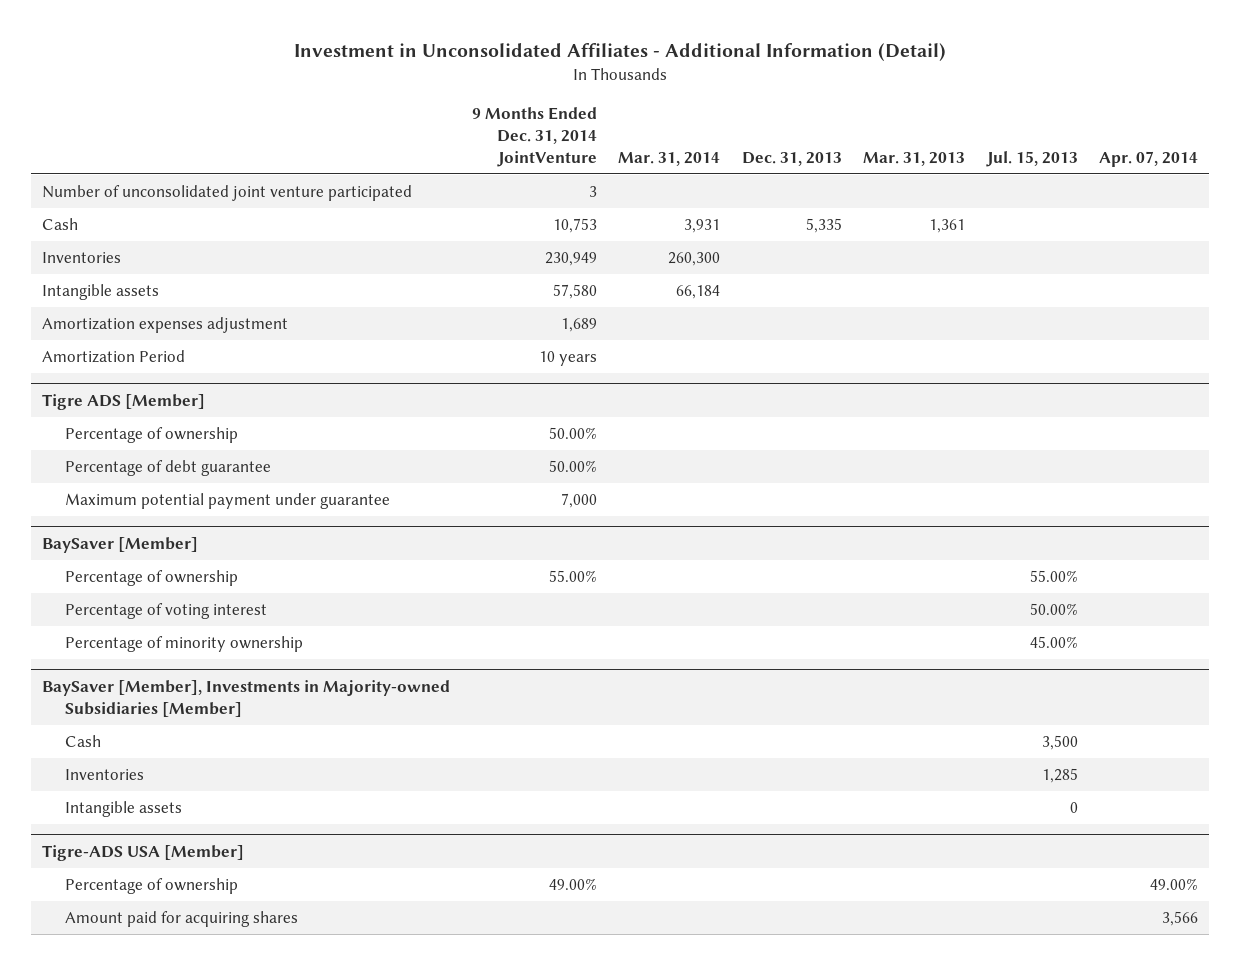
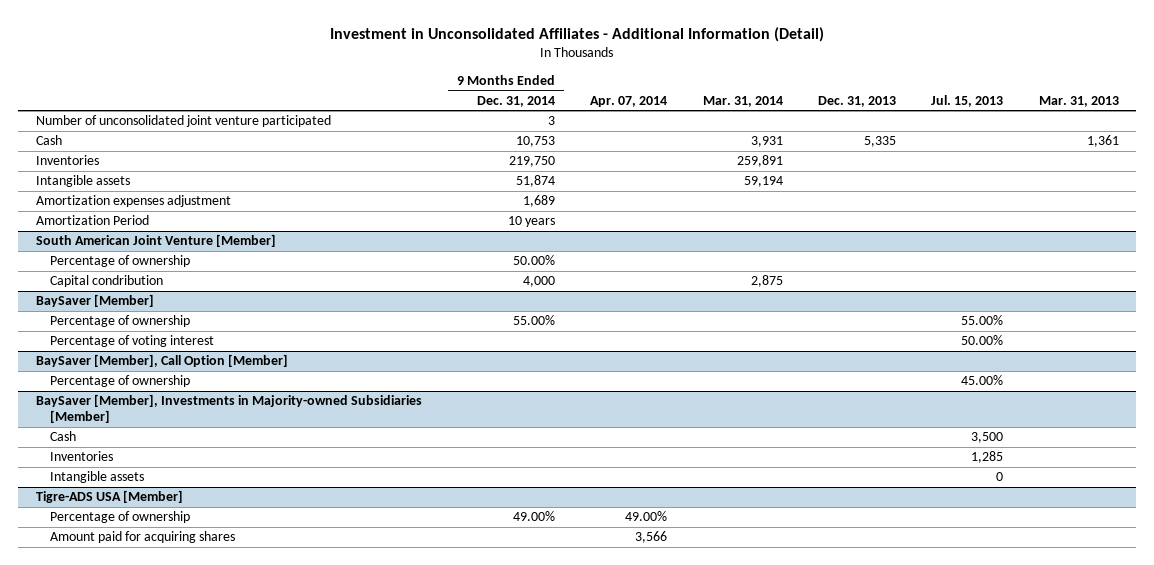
- | 9 Months Ended Dec. 31, 2014 JointVenture | Mar. 31, 2014 | Dec. 31, 2013 | Mar. 31, 2013 | Jul. 15, 2013 | Apr. 07, 2014
+ | 9 Months Ended Dec. 31, 2014 | Apr. 07, 2014 | Mar. 31, 2014 | Dec. 31, 2013 | Jul. 15, 2013 | Mar. 31, 2013
- Inventories | 230,949 | 260,300 | | | |
- Intangible assets | 57,580 | 66,184 | | | |
+ Inventories | 219,750 | | 259,891 | | |
+ Intangible assets | 51,874 | | 59,194 | | |
- Tigre ADS [Member]
- Percentage of ownership | 50.00% | | | | |
- Percentage of debt guarantee | 50.00% | | | | |
- Maximum potential payment under guarantee | 7,000 | | | | |
+ South American Joint Venture [Member]
+ Percentage of ownership | 50.00% | | | | |
+ Capital condribution | 4,000 | | 2,875 | | |
@ BaySaver [Member]
- Percentage of minority ownership | | | | | 45.00% |
+ BaySaver [Member], Call Option [Member]
+ Percentage of ownership | | | | | 45.00% |

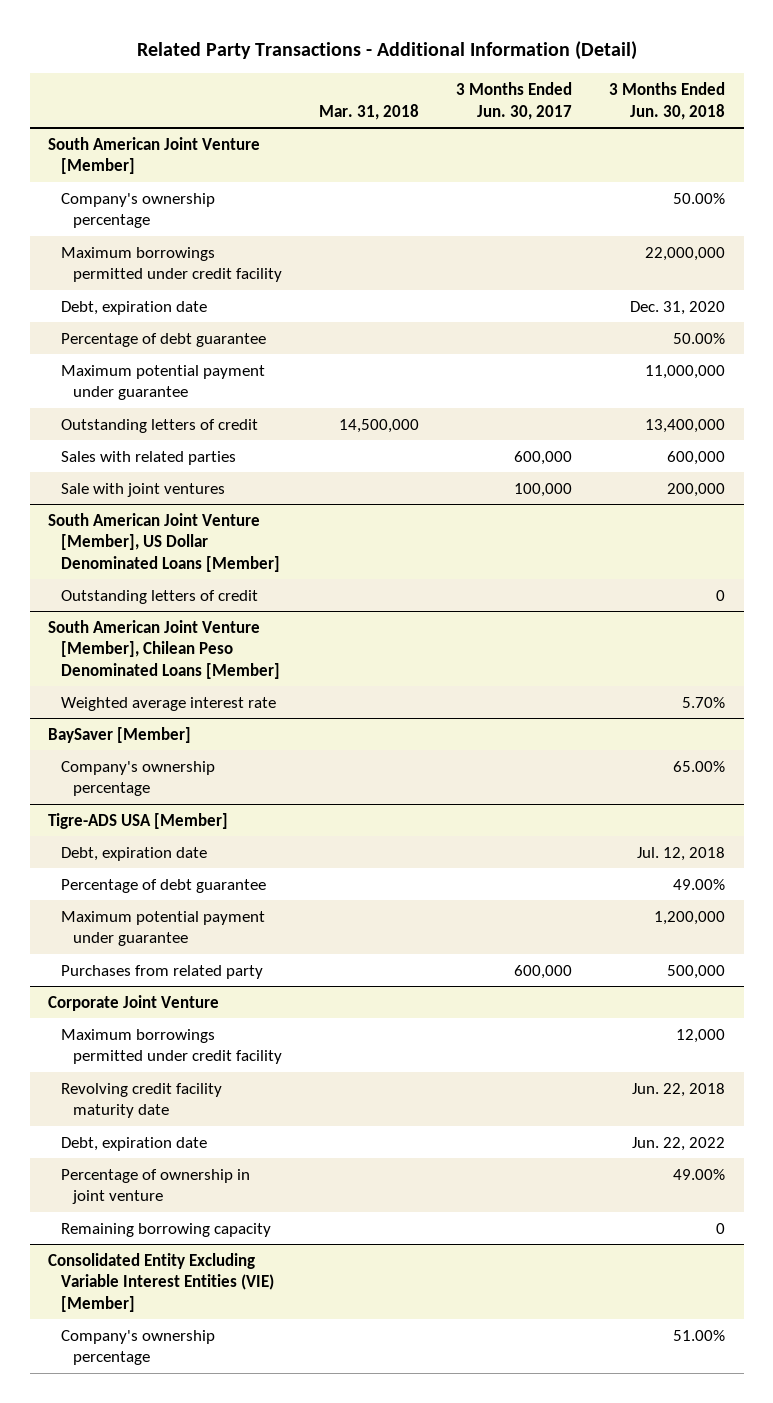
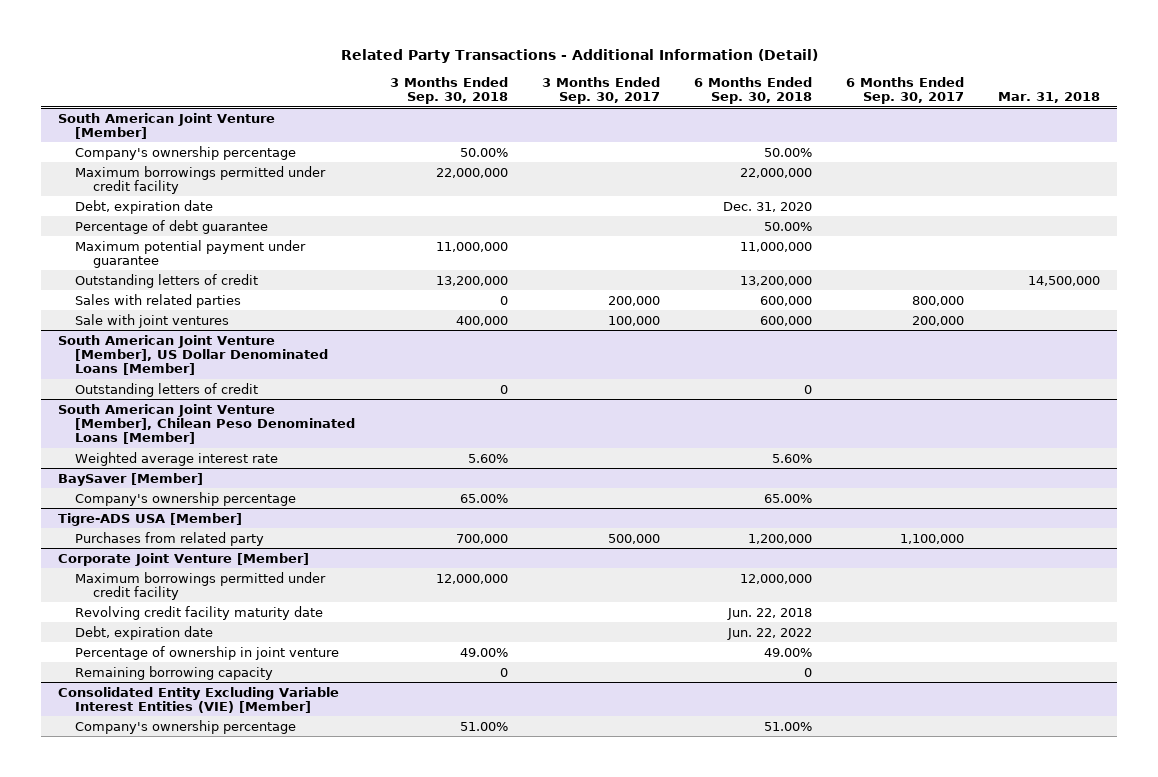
- | Mar. 31, 2018 | 3 Months Ended Jun. 30, 2017 | 3 Months Ended Jun. 30, 2018
+ | 3 Months Ended Sep. 30, 2018 | 3 Months Ended Sep. 30, 2017 | 6 Months Ended Sep. 30, 2018 | 6 Months Ended Sep. 30, 2017 | Mar. 31, 2018
@ Tigre-ADS USA [Member]
- Debt, expiration date | | | Jul. 12, 2018
- Percentage of debt guarantee | | | 49.00%
- Maximum potential payment under guarantee | | | 1,200,000
- Corporate Joint Venture
+ Corporate Joint Venture [Member]

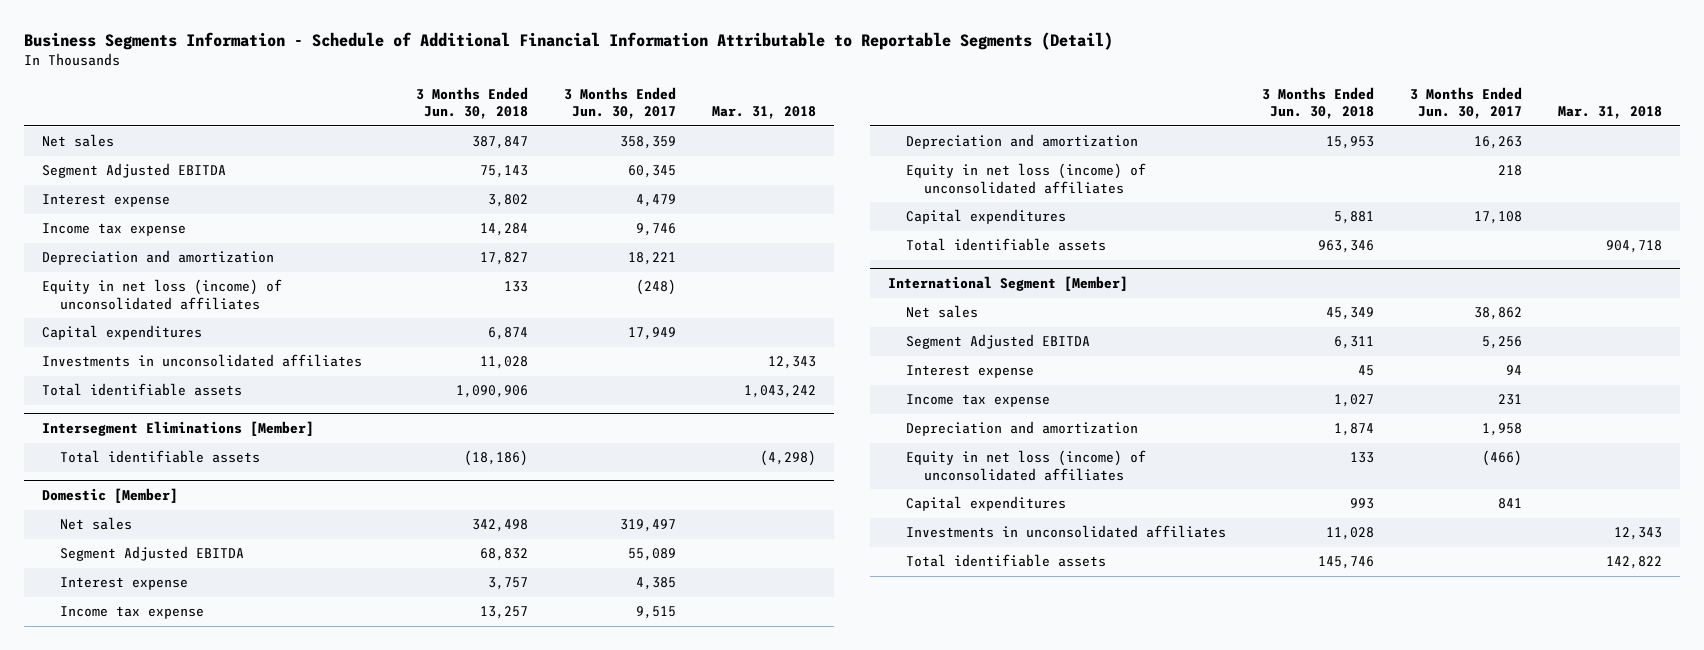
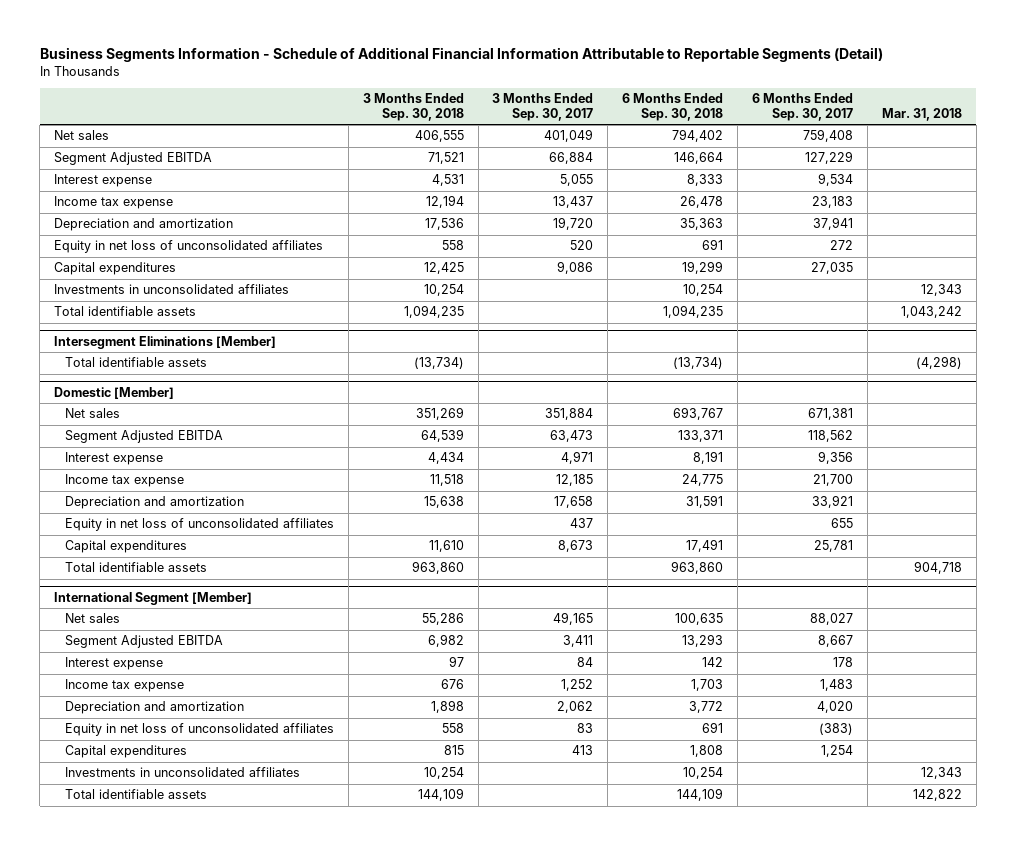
- | 3 Months Ended Jun. 30, 2018 | 3 Months Ended Jun. 30, 2017 | Mar. 31, 2018
+ | 3 Months Ended Sep. 30, 2018 | 3 Months Ended Sep. 30, 2017 | 6 Months Ended Sep. 30, 2018 | 6 Months Ended Sep. 30, 2017 | Mar. 31, 2018
- Equity in net loss (income) of unconsolidated affiliates | 133 | (248) |
+ Equity in net loss of unconsolidated affiliates | 558 | 520 | 691 | 272 |
@ Domestic [Member]
- Equity in net loss (income) of unconsolidated affiliates | | 218 |
+ Equity in net loss of unconsolidated affiliates | | 437 | | 655 |
@ International Segment [Member]
- Equity in net loss (income) of unconsolidated affiliates | 133 | (466) |
+ Equity in net loss of unconsolidated affiliates | 558 | 83 | 691 | (383) |

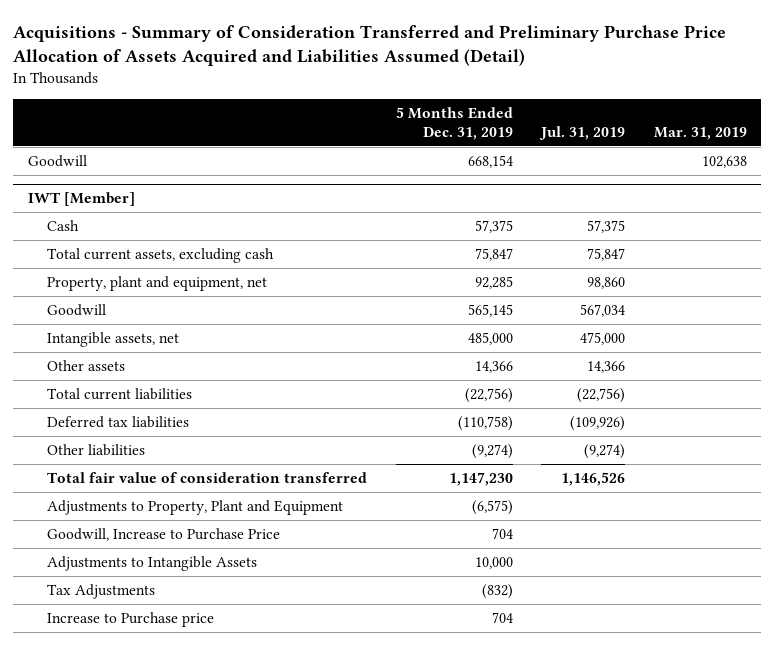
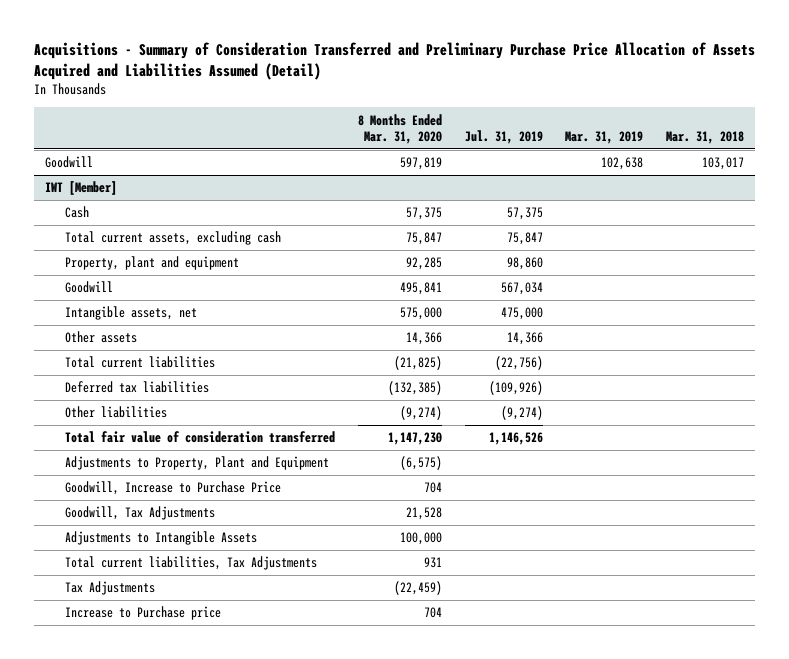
- | 5 Months Ended Dec. 31, 2019 | Jul. 31, 2019 | Mar. 31, 2019
+ | 8 Months Ended Mar. 31, 2020 | Jul. 31, 2019 | Mar. 31, 2019 | Mar. 31, 2018
@ IWT [Member]
- Property, plant and equipment, net | 92,285 | 98,860 |
+ Property, plant and equipment | 92,285 | 98,860 | |
+ Goodwill, Tax Adjustments | 21,528 | | |
+ Total current liabilities, Tax Adjustments | 931 | | |

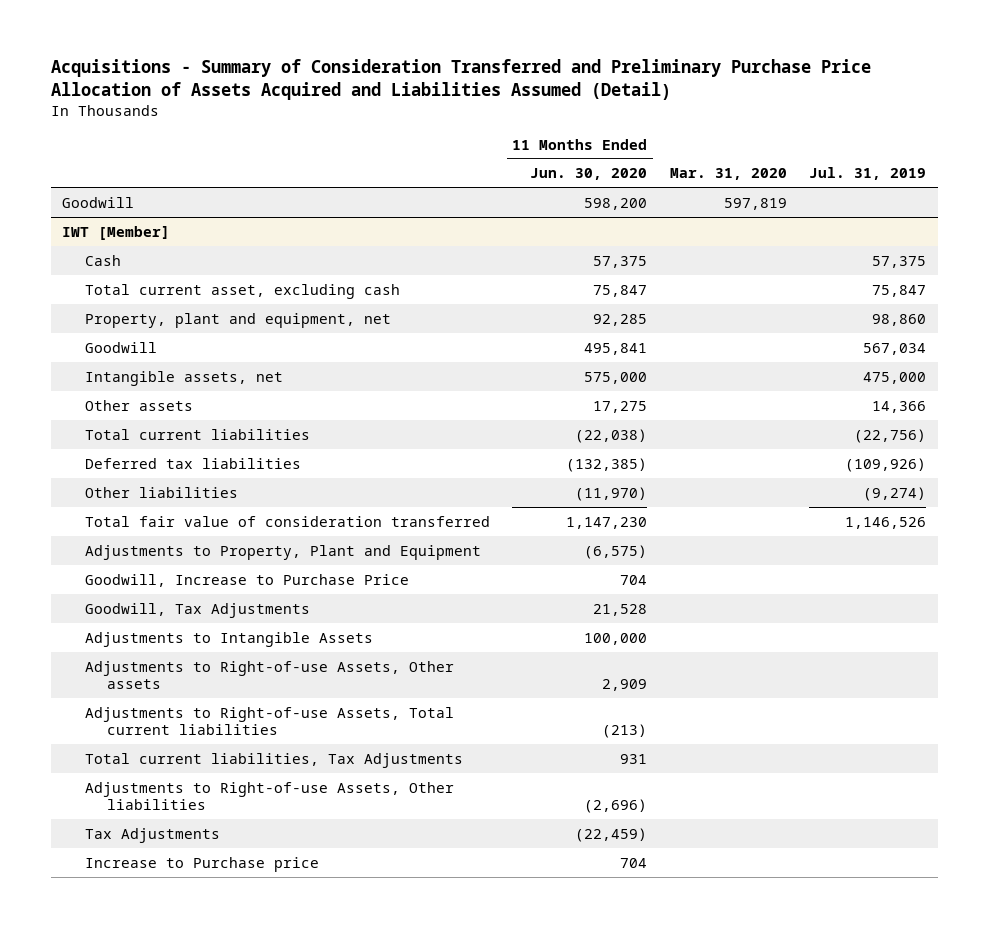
- | 8 Months Ended Mar. 31, 2020 | Jul. 31, 2019 | Mar. 31, 2019 | Mar. 31, 2018
+ | 11 Months Ended Jun. 30, 2020 | Mar. 31, 2020 | Jul. 31, 2019
@ IWT [Member]
- Total current assets, excluding cash | 75,847 | 75,847 | |
- Property, plant and equipment | 92,285 | 98,860 | |
+ Total current asset, excluding cash | 75,847 | | 75,847
+ Property, plant and equipment, net | 92,285 | | 98,860
+ Adjustments to Right-of-use Assets, Other assets | 2,909 | |
+ Adjustments to Right-of-use Assets, Total current liabilities | (213) | |
+ Adjustments to Right-of-use Assets, Other liabilities | (2,696) | |

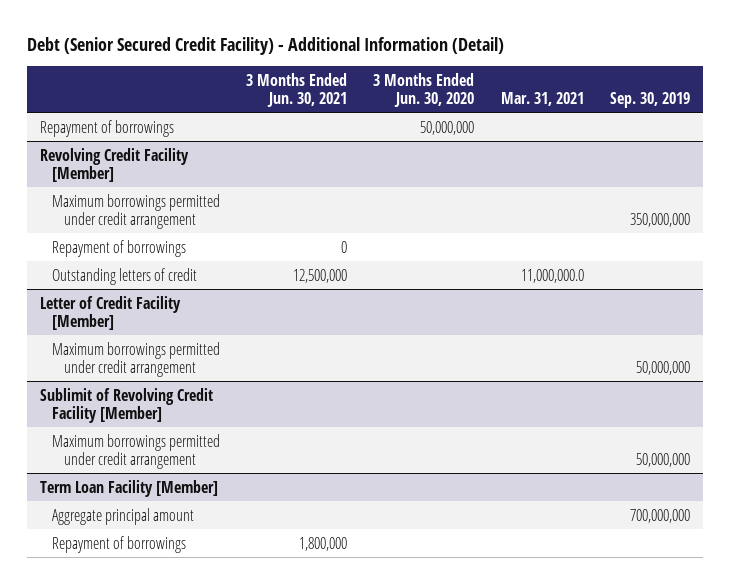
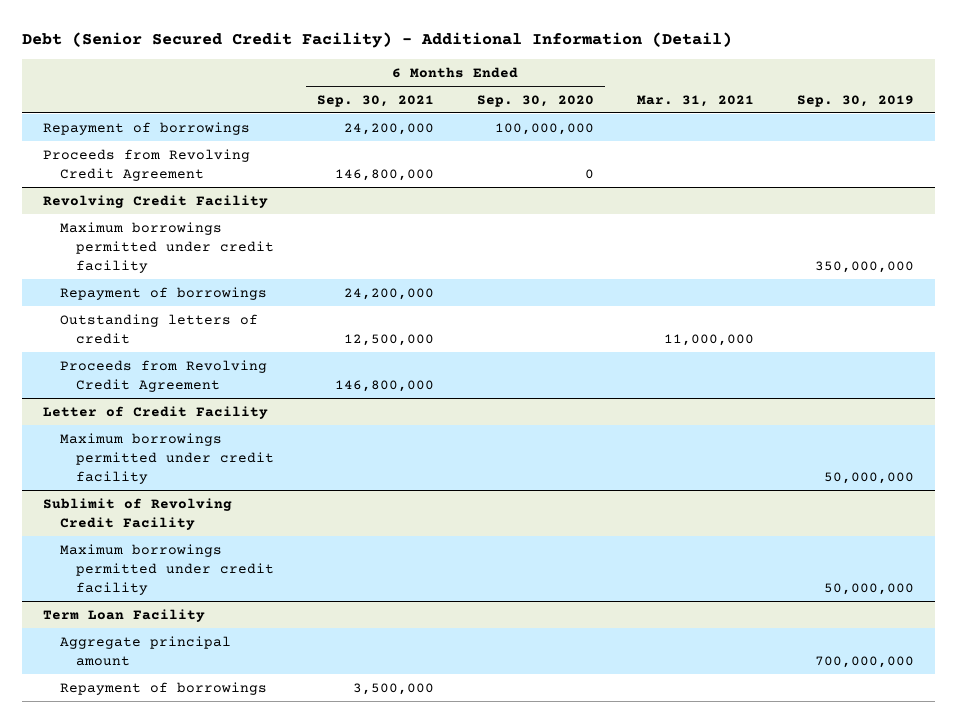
- | 3 Months Ended Jun. 30, 2021 | 3 Months Ended Jun. 30, 2020 | Mar. 31, 2021 | Sep. 30, 2019
+ | 6 Months Ended Sep. 30, 2021 | 6 Months Ended Sep. 30, 2020 | Mar. 31, 2021 | Sep. 30, 2019
- Revolving Credit Facility [Member]
- Maximum borrowings permitted under credit arrangement | | | | 350,000,000
+ Proceeds from Revolving Credit Agreement | 146,800,000 | 0 | |
+ Revolving Credit Facility
+ Maximum borrowings permitted under credit facility | | | | 350,000,000
- Outstanding letters of credit | 12,500,000 | | 11,000,000.0 |
- Letter of Credit Facility [Member]
- Maximum borrowings permitted under credit arrangement | | | | 50,000,000
- Sublimit of Revolving Credit Facility [Member]
- Maximum borrowings permitted under credit arrangement | | | | 50,000,000
- Term Loan Facility [Member]
+ Outstanding letters of credit | 12,500,000 | | 11,000,000 |
+ Proceeds from Revolving Credit Agreement | 146,800,000 | | |
+ Letter of Credit Facility
+ Maximum borrowings permitted under credit facility | | | | 50,000,000
+ Sublimit of Revolving Credit Facility
+ Maximum borrowings permitted under credit facility | | | | 50,000,000
+ Term Loan Facility

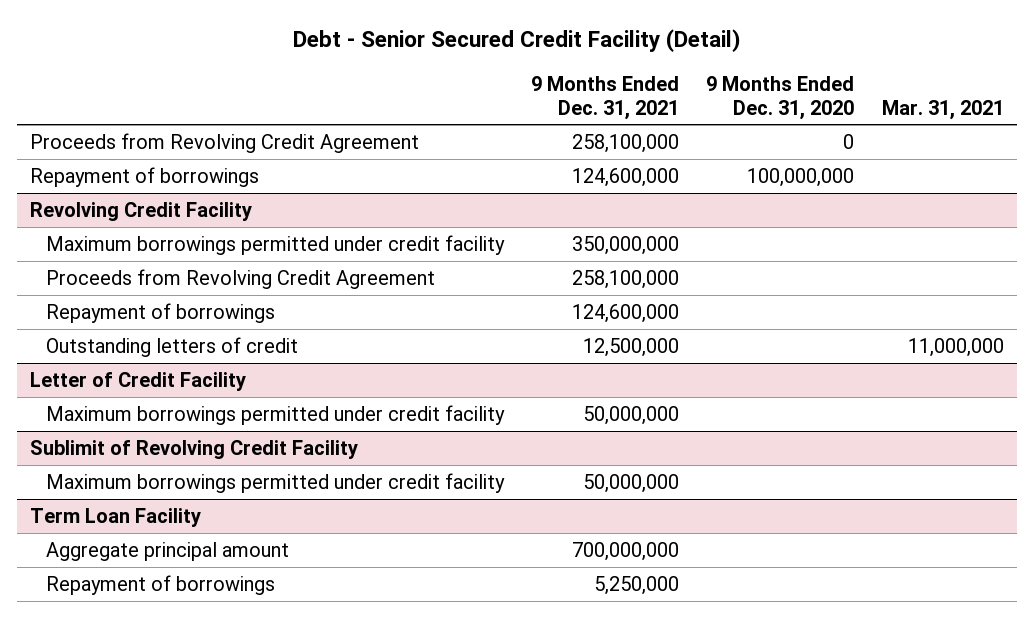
- Debt (Senior Secured Credit Facility) - Additional Information (Detail)
+ Debt - Senior Secured Credit Facility (Detail)
- | 6 Months Ended Sep. 30, 2021 | 6 Months Ended Sep. 30, 2020 | Mar. 31, 2021 | Sep. 30, 2019
+ | 9 Months Ended Dec. 31, 2021 | 9 Months Ended Dec. 31, 2020 | Mar. 31, 2021
moved down: Repayment of borrowings | 124,600,000 | 100,000,000 |
@ Revolving Credit Facility
moved up: Proceeds from Revolving Credit Agreement | 258,100,000 | |

